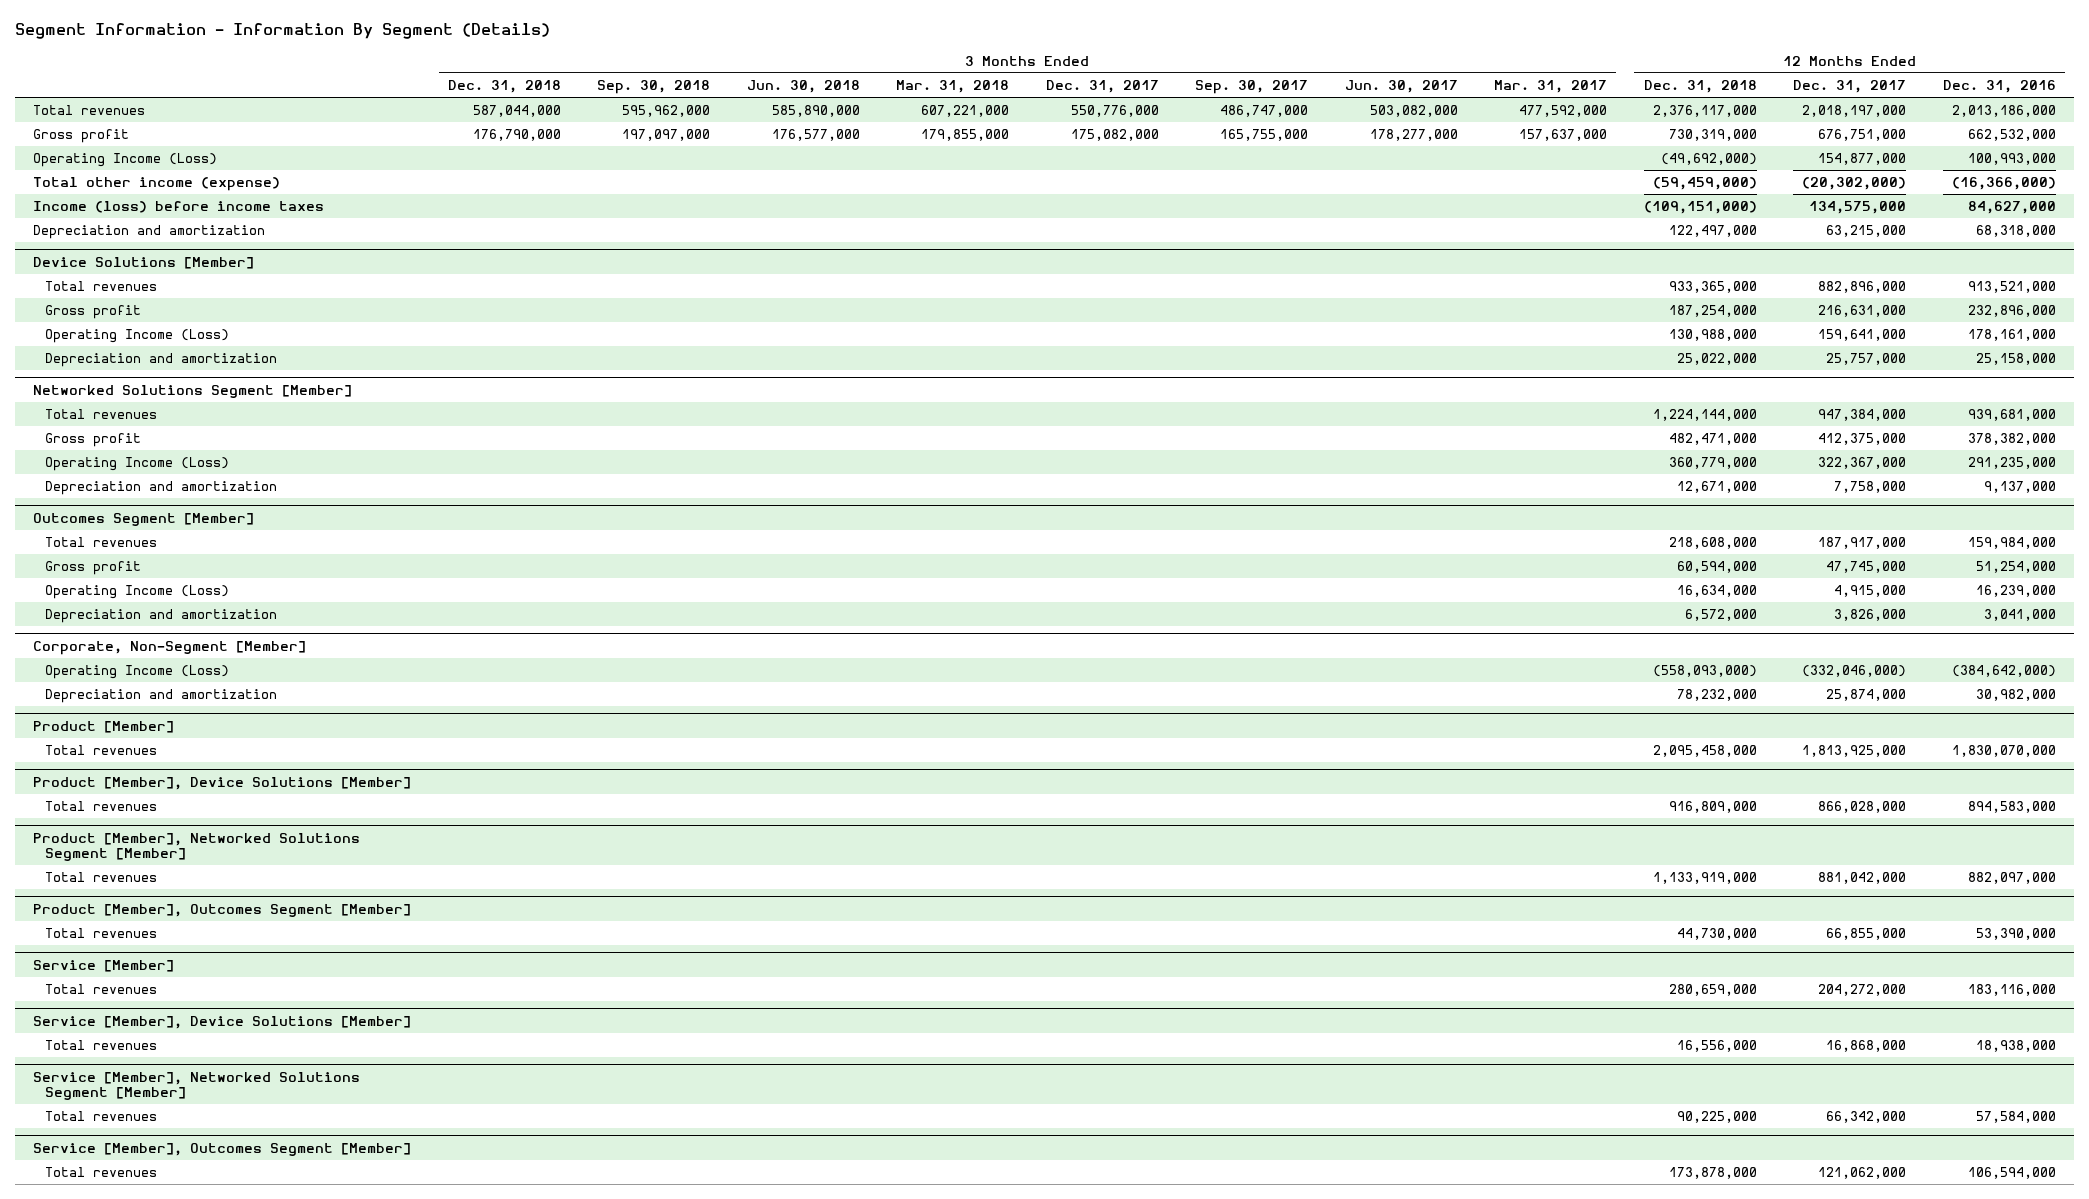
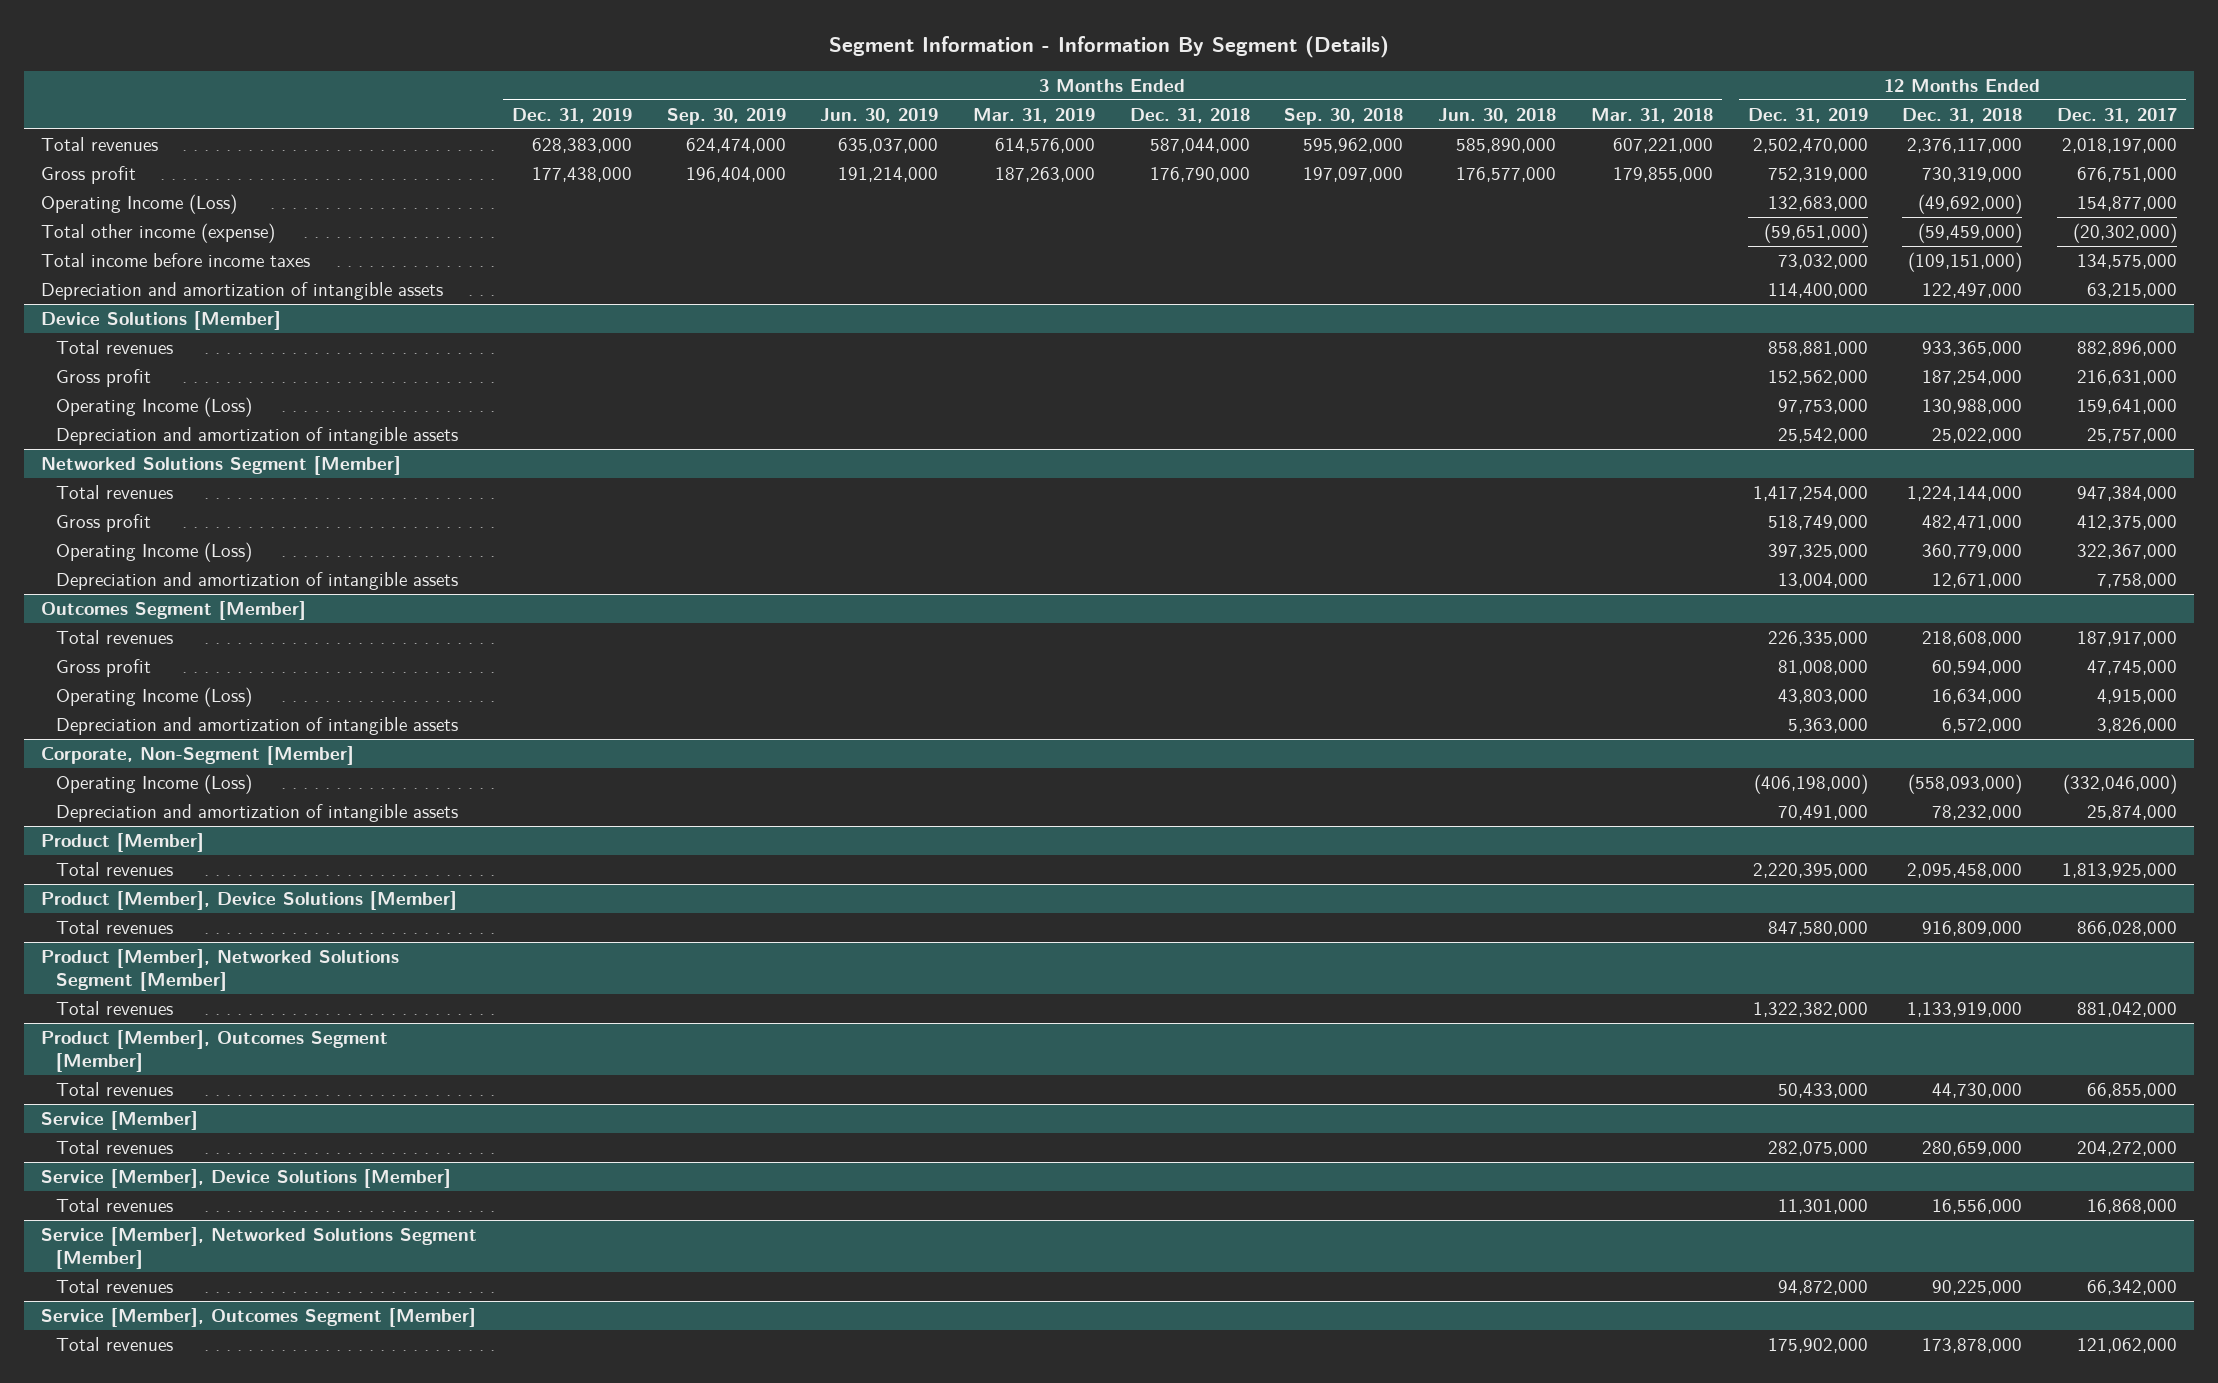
- | 3 Months Ended Dec. 31, 2018 | 3 Months Ended Sep. 30, 2018 | 3 Months Ended Jun. 30, 2018 | 3 Months Ended Mar. 31, 2018 | 3 Months Ended Dec. 31, 2017 | 3 Months Ended Sep. 30, 2017 | 3 Months Ended Jun. 30, 2017 | 3 Months Ended Mar. 31, 2017 | 12 Months Ended Dec. 31, 2018 | 12 Months Ended Dec. 31, 2017 | 12 Months Ended Dec. 31, 2016
+ | 3 Months Ended Dec. 31, 2019 | 3 Months Ended Sep. 30, 2019 | 3 Months Ended Jun. 30, 2019 | 3 Months Ended Mar. 31, 2019 | 3 Months Ended Dec. 31, 2018 | 3 Months Ended Sep. 30, 2018 | 3 Months Ended Jun. 30, 2018 | 3 Months Ended Mar. 31, 2018 | 12 Months Ended Dec. 31, 2019 | 12 Months Ended Dec. 31, 2018 | 12 Months Ended Dec. 31, 2017
- Income (loss) before income taxes | | | | | | | | | (109,151,000) | 134,575,000 | 84,627,000
- Depreciation and amortization | | | | | | | | | 122,497,000 | 63,215,000 | 68,318,000
+ Total income before income taxes | | | | | | | | | 73,032,000 | (109,151,000) | 134,575,000
+ Depreciation and amortization of intangible assets | | | | | | | | | 114,400,000 | 122,497,000 | 63,215,000
@ Device Solutions [Member]
- Depreciation and amortization | | | | | | | | | 25,022,000 | 25,757,000 | 25,158,000
+ Depreciation and amortization of intangible assets | | | | | | | | | 25,542,000 | 25,022,000 | 25,757,000
@ Networked Solutions Segment [Member]
- Depreciation and amortization | | | | | | | | | 12,671,000 | 7,758,000 | 9,137,000
+ Depreciation and amortization of intangible assets | | | | | | | | | 13,004,000 | 12,671,000 | 7,758,000
@ Outcomes Segment [Member]
- Depreciation and amortization | | | | | | | | | 6,572,000 | 3,826,000 | 3,041,000
+ Depreciation and amortization of intangible assets | | | | | | | | | 5,363,000 | 6,572,000 | 3,826,000
@ Corporate, Non-Segment [Member]
- Depreciation and amortization | | | | | | | | | 78,232,000 | 25,874,000 | 30,982,000
+ Depreciation and amortization of intangible assets | | | | | | | | | 70,491,000 | 78,232,000 | 25,874,000

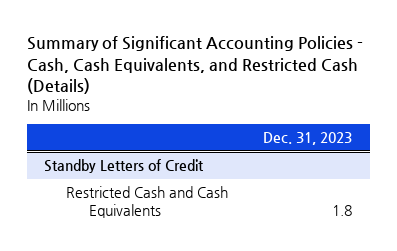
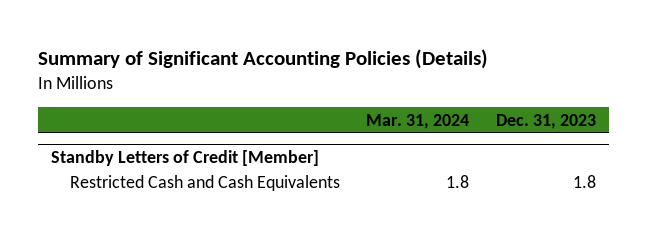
- Summary of Significant Accounting Policies - Cash, Cash Equivalents, and Restricted Cash (Details)
+ Summary of Significant Accounting Policies (Details)
- | Dec. 31, 2023
+ | Mar. 31, 2024 | Dec. 31, 2023
- Standby Letters of Credit
+ Standby Letters of Credit [Member]

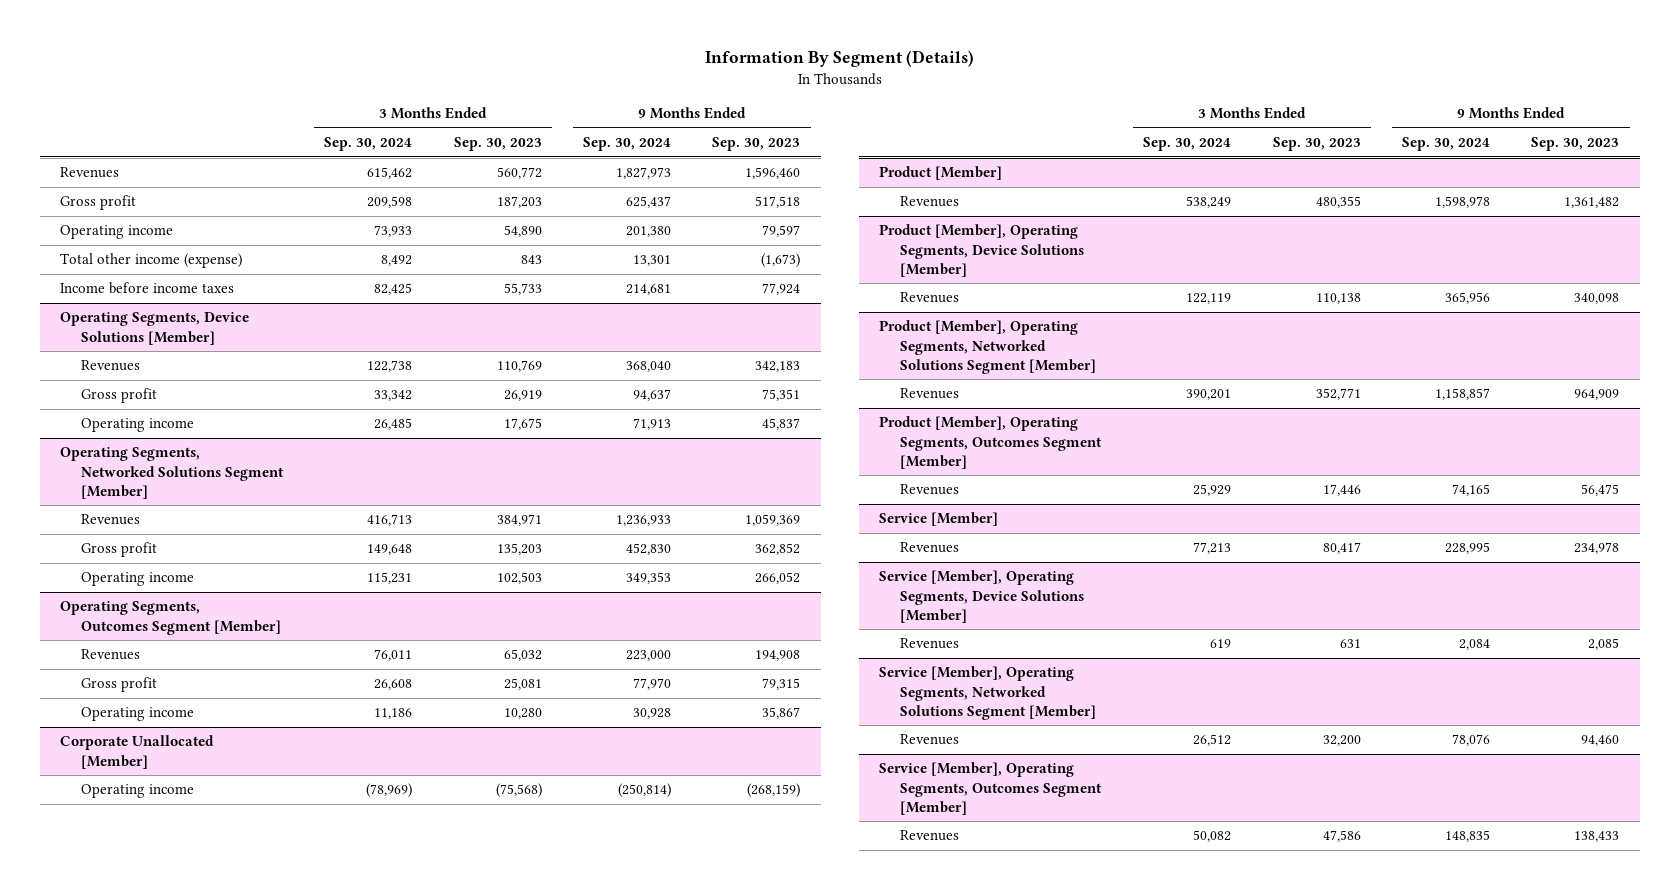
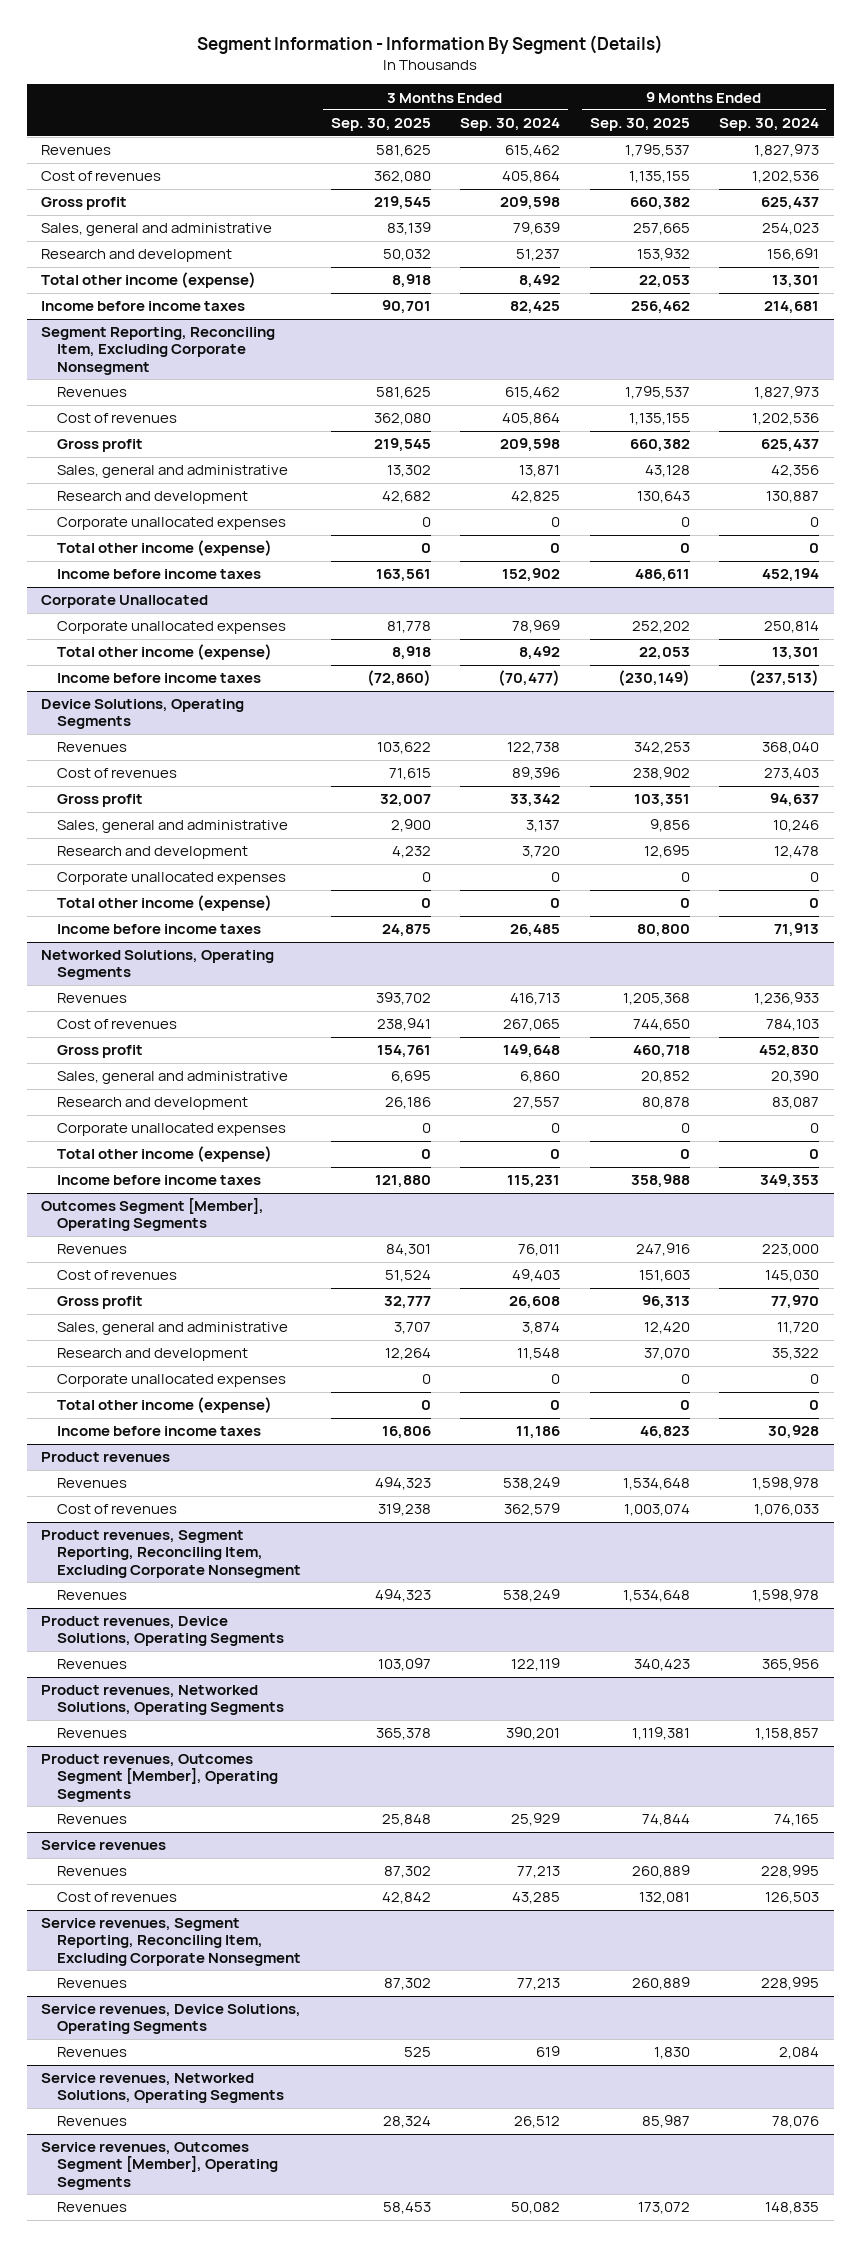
- Information By Segment (Details)
+ Segment Information - Information By Segment (Details)
- | 3 Months Ended Sep. 30, 2024 | 3 Months Ended Sep. 30, 2023 | 9 Months Ended Sep. 30, 2024 | 9 Months Ended Sep. 30, 2023
+ | 3 Months Ended Sep. 30, 2025 | 3 Months Ended Sep. 30, 2024 | 9 Months Ended Sep. 30, 2025 | 9 Months Ended Sep. 30, 2024
+ Cost of revenues | 362,080 | 405,864 | 1,135,155 | 1,202,536
- Operating income | 73,933 | 54,890 | 201,380 | 79,597
+ Sales, general and administrative | 83,139 | 79,639 | 257,665 | 254,023
+ Research and development | 50,032 | 51,237 | 153,932 | 156,691
- Operating Segments, Device Solutions [Member]
+ Segment Reporting, Reconciling Item, Excluding Corporate Nonsegment
+ Revenues | 581,625 | 615,462 | 1,795,537 | 1,827,973
+ Cost of revenues | 362,080 | 405,864 | 1,135,155 | 1,202,536
+ Gross profit | 219,545 | 209,598 | 660,382 | 625,437
+ Sales, general and administrative | 13,302 | 13,871 | 43,128 | 42,356
+ Research and development | 42,682 | 42,825 | 130,643 | 130,887
+ Corporate unallocated expenses | 0 | 0 | 0 | 0
+ Total other income (expense) | 0 | 0 | 0 | 0
+ Income before income taxes | 163,561 | 152,902 | 486,611 | 452,194
+ Corporate Unallocated
+ Corporate unallocated expenses | 81,778 | 78,969 | 252,202 | 250,814
+ Total other income (expense) | 8,918 | 8,492 | 22,053 | 13,301
+ Income before income taxes | (72,860) | (70,477) | (230,149) | (237,513)
+ Device Solutions, Operating Segments
+ Cost of revenues | 71,615 | 89,396 | 238,902 | 273,403
- Operating income | 26,485 | 17,675 | 71,913 | 45,837
- Operating Segments, Networked Solutions Segment [Member]
+ Sales, general and administrative | 2,900 | 3,137 | 9,856 | 10,246
+ Research and development | 4,232 | 3,720 | 12,695 | 12,478
+ Corporate unallocated expenses | 0 | 0 | 0 | 0
+ Total other income (expense) | 0 | 0 | 0 | 0
+ Income before income taxes | 24,875 | 26,485 | 80,800 | 71,913
+ Networked Solutions, Operating Segments
+ Cost of revenues | 238,941 | 267,065 | 744,650 | 784,103
- Operating income | 115,231 | 102,503 | 349,353 | 266,052
- Operating Segments, Outcomes Segment [Member]
+ Sales, general and administrative | 6,695 | 6,860 | 20,852 | 20,390
+ Research and development | 26,186 | 27,557 | 80,878 | 83,087
+ Corporate unallocated expenses | 0 | 0 | 0 | 0
+ Total other income (expense) | 0 | 0 | 0 | 0
+ Income before income taxes | 121,880 | 115,231 | 358,988 | 349,353
+ Outcomes Segment [Member], Operating Segments
+ Cost of revenues | 51,524 | 49,403 | 151,603 | 145,030
- Operating income | 11,186 | 10,280 | 30,928 | 35,867
- Corporate Unallocated [Member]
- Operating income | (78,969) | (75,568) | (250,814) | (268,159)
- Product [Member]
+ Sales, general and administrative | 3,707 | 3,874 | 12,420 | 11,720
+ Research and development | 12,264 | 11,548 | 37,070 | 35,322
+ Corporate unallocated expenses | 0 | 0 | 0 | 0
+ Total other income (expense) | 0 | 0 | 0 | 0
+ Income before income taxes | 16,806 | 11,186 | 46,823 | 30,928
+ Product revenues
- Product [Member], Operating Segments, Device Solutions [Member]
+ Cost of revenues | 319,238 | 362,579 | 1,003,074 | 1,076,033
+ Product revenues, Segment Reporting, Reconciling Item, Excluding Corporate Nonsegment
+ Revenues | 494,323 | 538,249 | 1,534,648 | 1,598,978
+ Product revenues, Device Solutions, Operating Segments
- Product [Member], Operating Segments, Networked Solutions Segment [Member]
+ Product revenues, Networked Solutions, Operating Segments
- Product [Member], Operating Segments, Outcomes Segment [Member]
+ Product revenues, Outcomes Segment [Member], Operating Segments
- Service [Member]
+ Service revenues
- Service [Member], Operating Segments, Device Solutions [Member]
+ Cost of revenues | 42,842 | 43,285 | 132,081 | 126,503
+ Service revenues, Segment Reporting, Reconciling Item, Excluding Corporate Nonsegment
+ Revenues | 87,302 | 77,213 | 260,889 | 228,995
+ Service revenues, Device Solutions, Operating Segments
- Service [Member], Operating Segments, Networked Solutions Segment [Member]
+ Service revenues, Networked Solutions, Operating Segments
- Service [Member], Operating Segments, Outcomes Segment [Member]
+ Service revenues, Outcomes Segment [Member], Operating Segments

